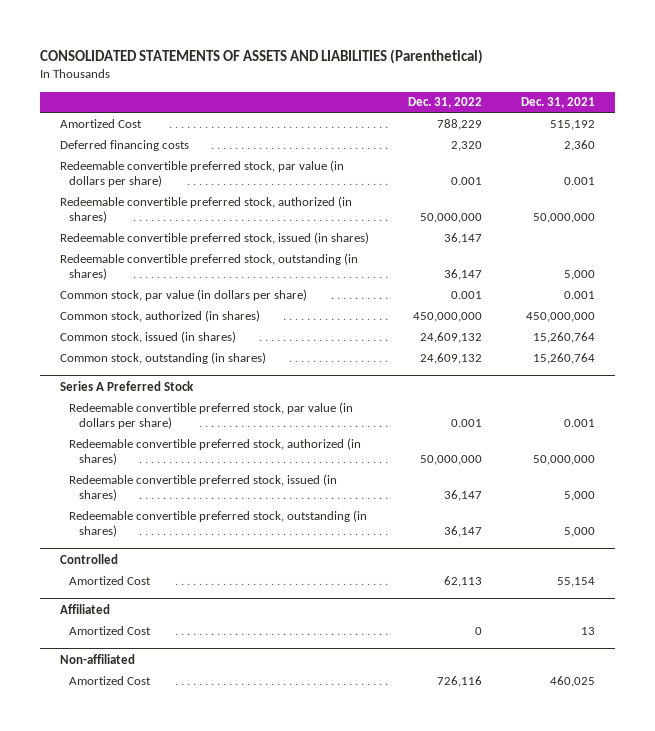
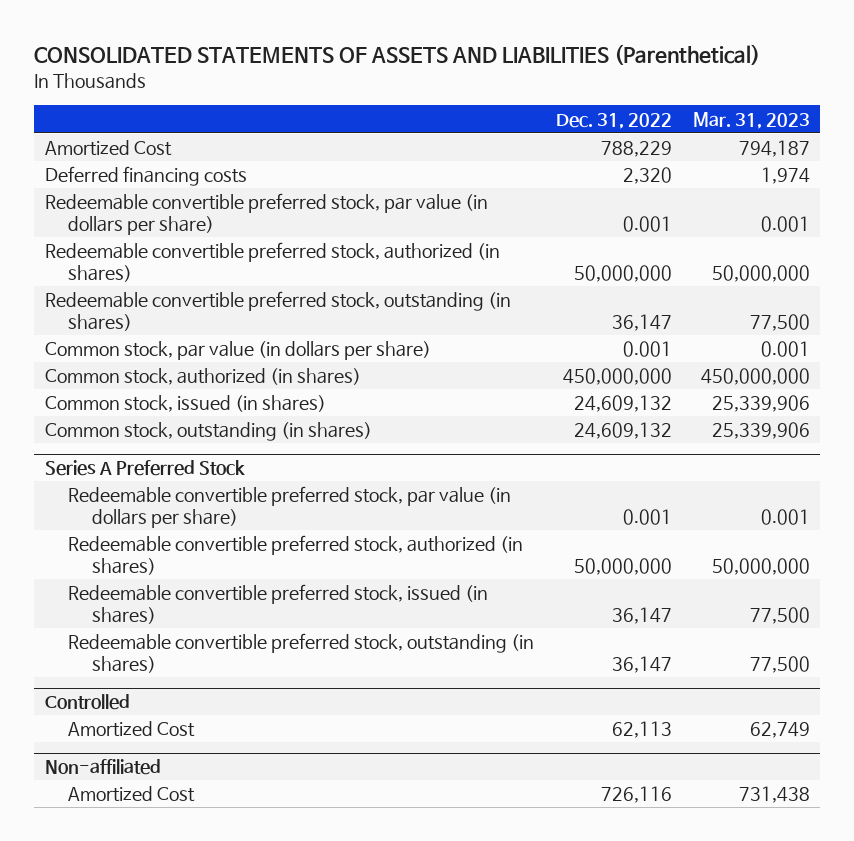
- | Dec. 31, 2022 | Dec. 31, 2021
+ | Dec. 31, 2022 | Mar. 31, 2023
- Redeemable convertible preferred stock, issued (in shares) | 36,147 |
- Affiliated
- Amortized Cost | 0 | 13

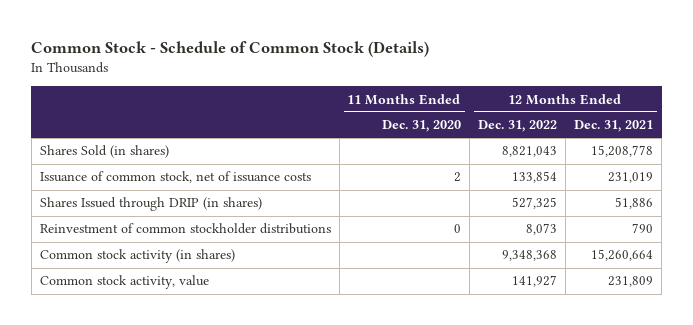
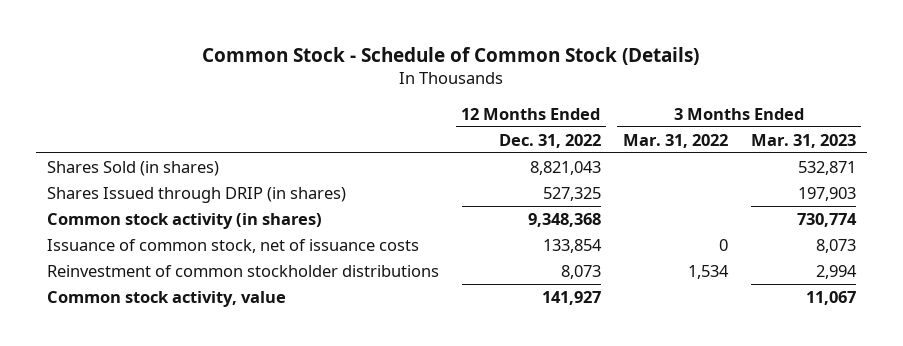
- | 11 Months Ended Dec. 31, 2020 | 12 Months Ended Dec. 31, 2022 | 12 Months Ended Dec. 31, 2021
+ | 12 Months Ended Dec. 31, 2022 | 3 Months Ended Mar. 31, 2022 | 3 Months Ended Mar. 31, 2023
moved down: Issuance of common stock, net of issuance costs | 133,854 | 0 | 8,073
moved down: Reinvestment of common stockholder distributions | 8,073 | 1,534 | 2,994

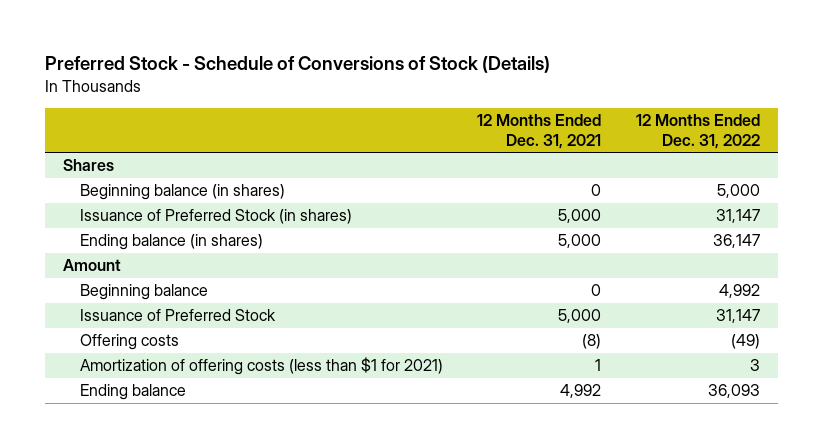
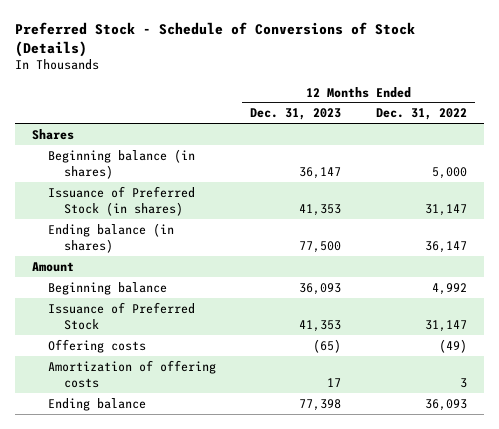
- | 12 Months Ended Dec. 31, 2021 | 12 Months Ended Dec. 31, 2022
+ | 12 Months Ended Dec. 31, 2023 | 12 Months Ended Dec. 31, 2022
- Amortization of offering costs (less than $1 for 2021) | 1 | 3
+ Amortization of offering costs | 17 | 3

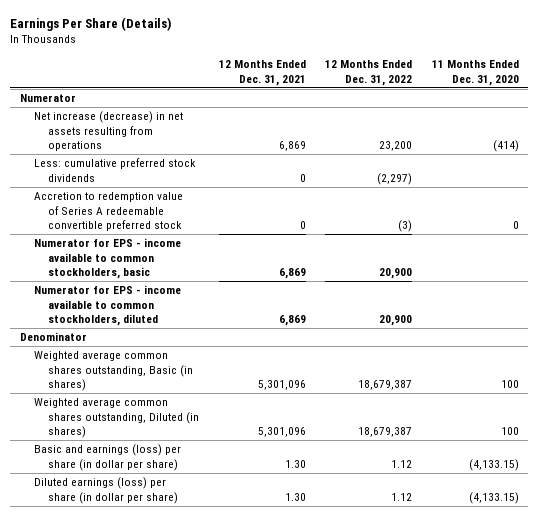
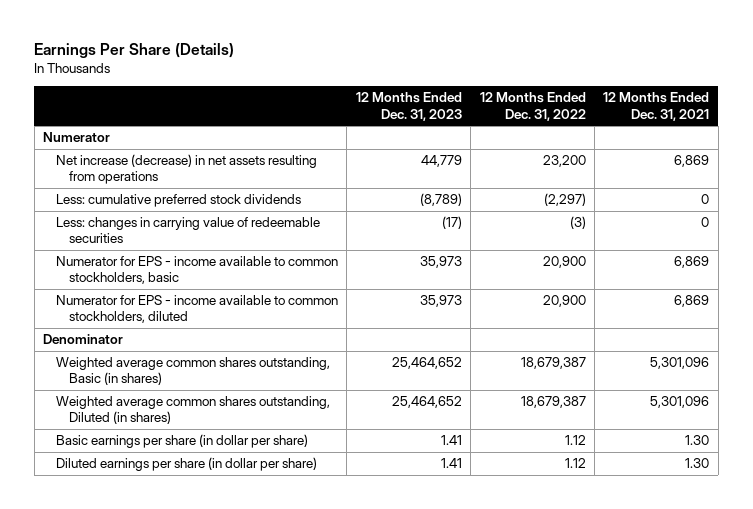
- | 12 Months Ended Dec. 31, 2021 | 12 Months Ended Dec. 31, 2022 | 11 Months Ended Dec. 31, 2020
+ | 12 Months Ended Dec. 31, 2023 | 12 Months Ended Dec. 31, 2022 | 12 Months Ended Dec. 31, 2021
- Accretion to redemption value of Series A redeemable convertible preferred stock | 0 | (3) | 0
+ Less: changes in carrying value of redeemable securities | (17) | (3) | 0
- Basic and earnings (loss) per share (in dollar per share) | 1.30 | 1.12 | (4,133.15)
- Diluted earnings (loss) per share (in dollar per share) | 1.30 | 1.12 | (4,133.15)
+ Basic earnings per share (in dollar per share) | 1.41 | 1.12 | 1.30
+ Diluted earnings per share (in dollar per share) | 1.41 | 1.12 | 1.30

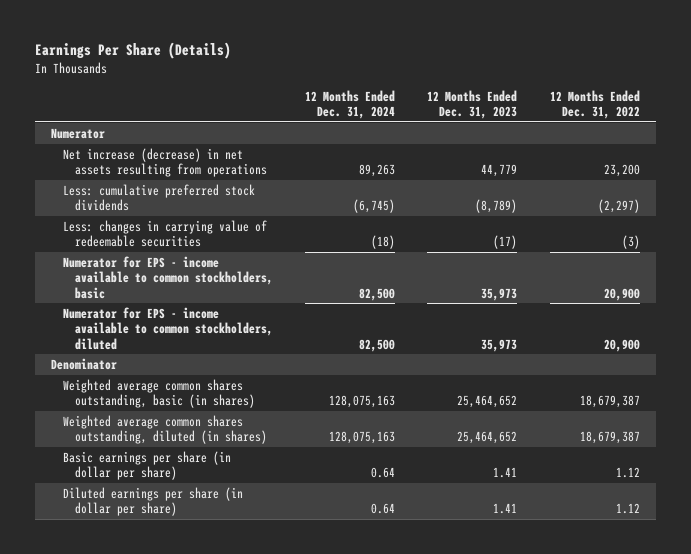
- | 12 Months Ended Dec. 31, 2023 | 12 Months Ended Dec. 31, 2022 | 12 Months Ended Dec. 31, 2021
+ | 12 Months Ended Dec. 31, 2024 | 12 Months Ended Dec. 31, 2023 | 12 Months Ended Dec. 31, 2022
- Weighted average common shares outstanding, Basic (in shares) | 25,464,652 | 18,679,387 | 5,301,096
- Weighted average common shares outstanding, Diluted (in shares) | 25,464,652 | 18,679,387 | 5,301,096
+ Weighted average common shares outstanding, basic (in shares) | 128,075,163 | 25,464,652 | 18,679,387
+ Weighted average common shares outstanding, diluted (in shares) | 128,075,163 | 25,464,652 | 18,679,387

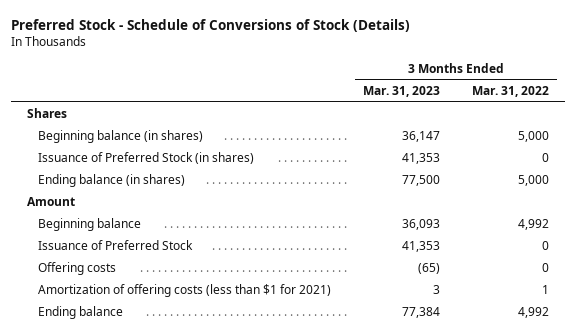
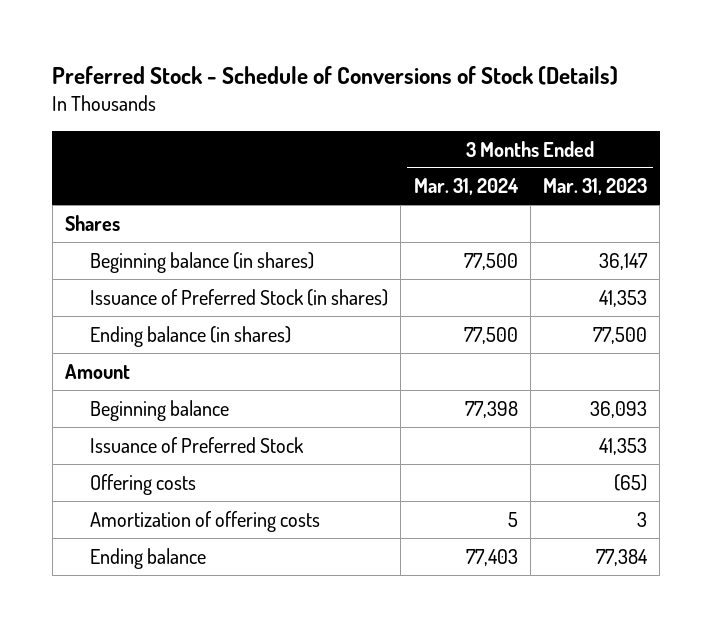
- | 3 Months Ended Mar. 31, 2023 | 3 Months Ended Mar. 31, 2022
+ | 3 Months Ended Mar. 31, 2024 | 3 Months Ended Mar. 31, 2023
- Amortization of offering costs (less than $1 for 2021) | 3 | 1
+ Amortization of offering costs | 5 | 3

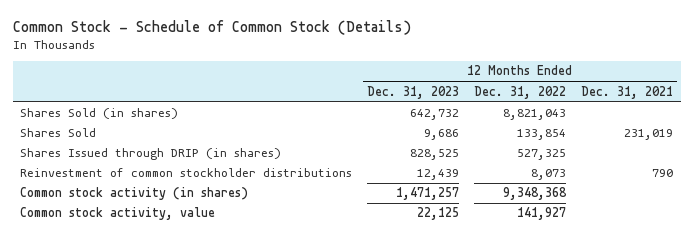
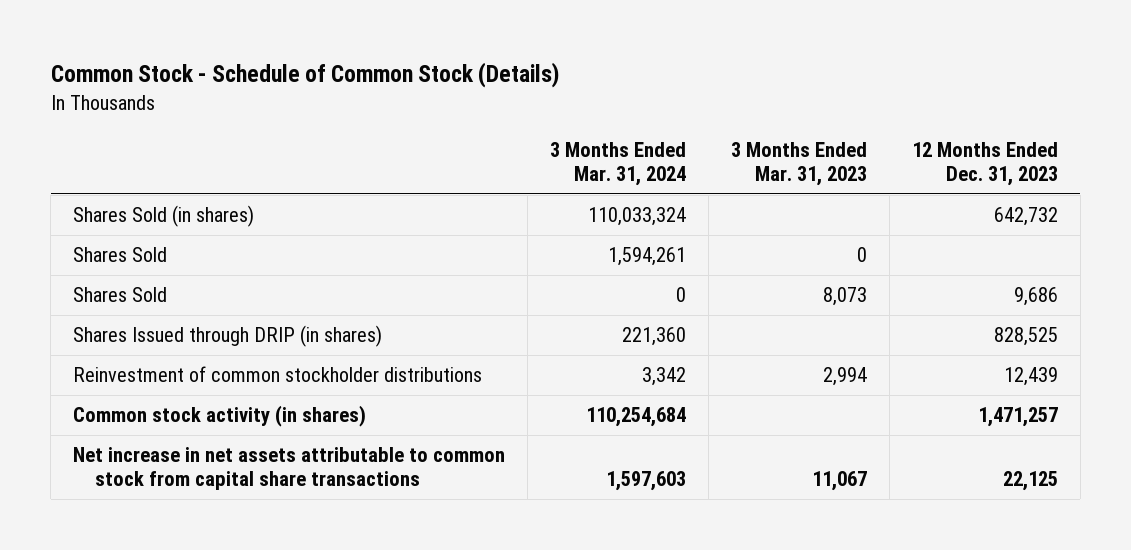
- | 12 Months Ended Dec. 31, 2023 | 12 Months Ended Dec. 31, 2022 | 12 Months Ended Dec. 31, 2021
+ | 3 Months Ended Mar. 31, 2024 | 3 Months Ended Mar. 31, 2023 | 12 Months Ended Dec. 31, 2023
+ Shares Sold | 1,594,261 | 0 |
- Common stock activity, value | 22,125 | 141,927 |
+ Net increase in net assets attributable to common stock from capital share transactions | 1,597,603 | 11,067 | 22,125

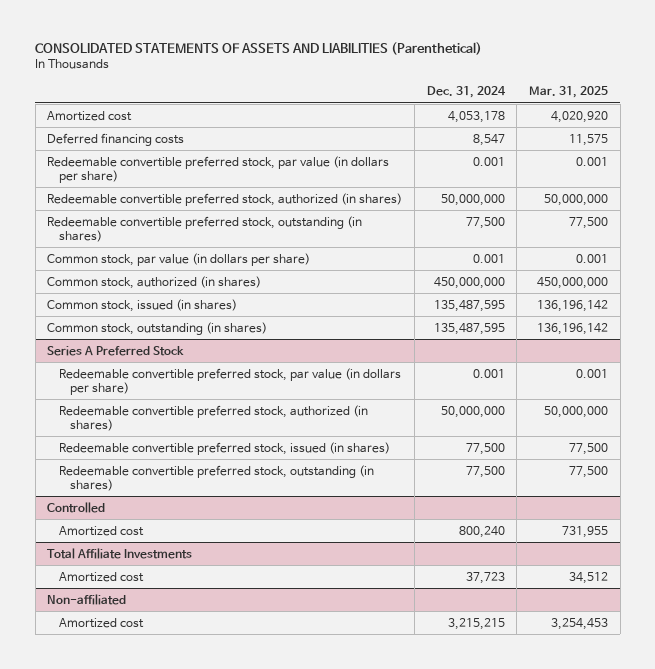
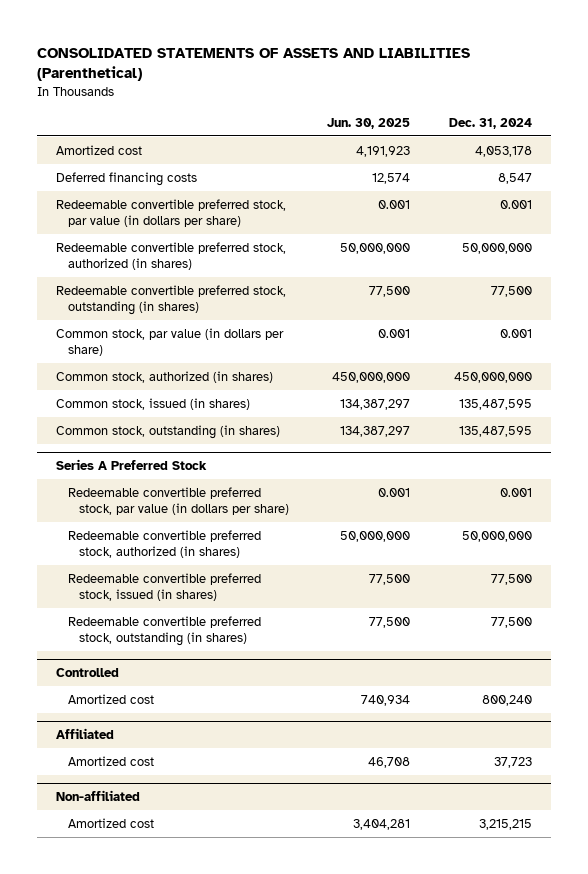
- | Dec. 31, 2024 | Mar. 31, 2025
+ | Jun. 30, 2025 | Dec. 31, 2024
- Total Affiliate Investments
+ Affiliated

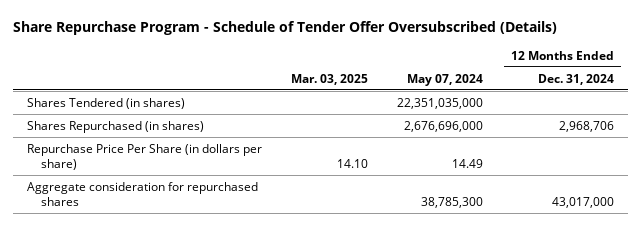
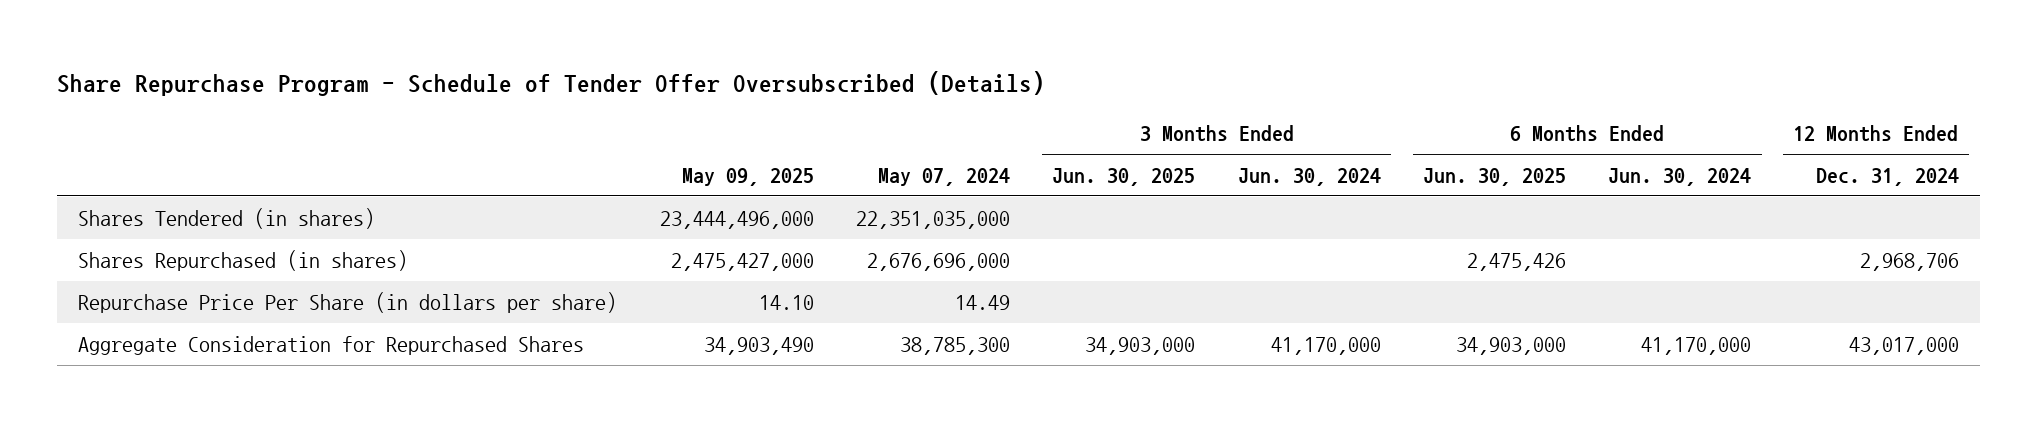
- | Mar. 03, 2025 | May 07, 2024 | 12 Months Ended Dec. 31, 2024
+ | May 09, 2025 | May 07, 2024 | 3 Months Ended Jun. 30, 2025 | 3 Months Ended Jun. 30, 2024 | 6 Months Ended Jun. 30, 2025 | 6 Months Ended Jun. 30, 2024 | 12 Months Ended Dec. 31, 2024
- Aggregate consideration for repurchased shares | | 38,785,300 | 43,017,000
+ Aggregate Consideration for Repurchased Shares | 34,903,490 | 38,785,300 | 34,903,000 | 41,170,000 | 34,903,000 | 41,170,000 | 43,017,000

